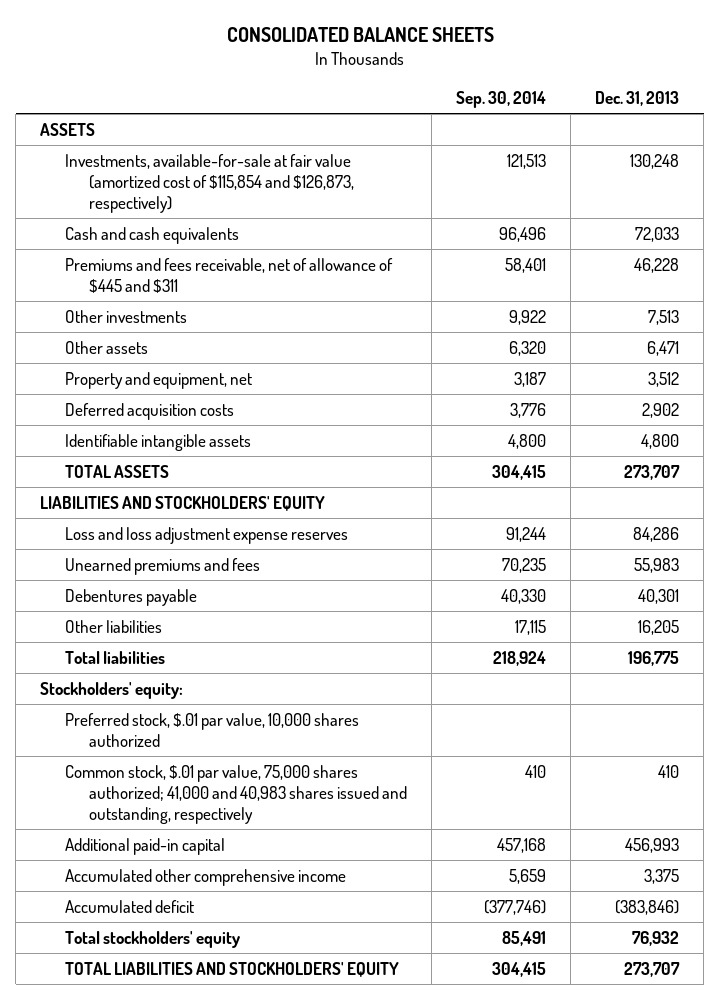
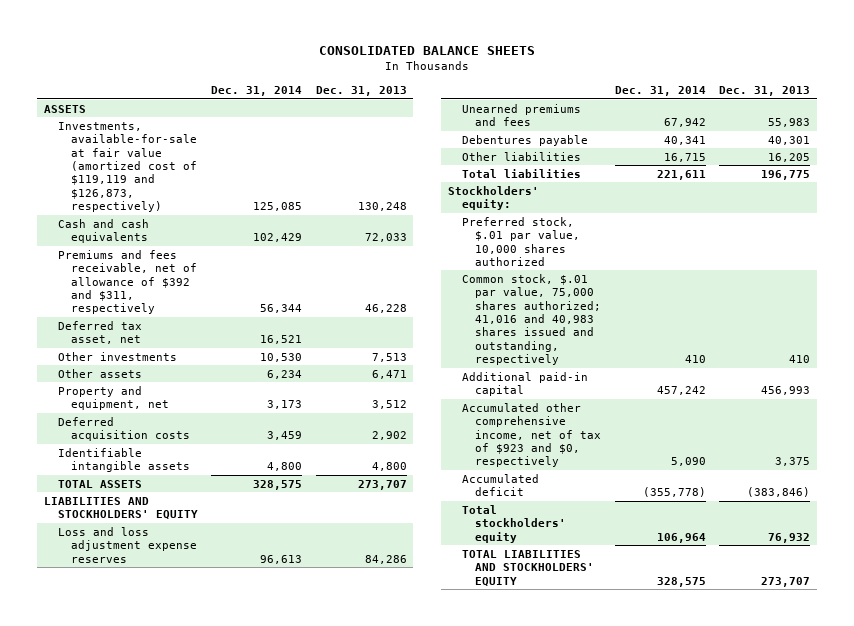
- | Sep. 30, 2014 | Dec. 31, 2013
+ | Dec. 31, 2014 | Dec. 31, 2013
- Investments, available-for-sale at fair value (amortized cost of $115,854 and $126,873, respectively) | 121,513 | 130,248
+ Investments, available-for-sale at fair value (amortized cost of $119,119 and $126,873, respectively) | 125,085 | 130,248
- Premiums and fees receivable, net of allowance of $445 and $311 | 58,401 | 46,228
+ Premiums and fees receivable, net of allowance of $392 and $311, respectively | 56,344 | 46,228
+ Deferred tax asset, net | 16,521 |
- Common stock, $.01 par value, 75,000 shares authorized; 41,000 and 40,983 shares issued and outstanding, respectively | 410 | 410
+ Common stock, $.01 par value, 75,000 shares authorized; 41,016 and 40,983 shares issued and outstanding, respectively | 410 | 410
- Accumulated other comprehensive income | 5,659 | 3,375
+ Accumulated other comprehensive income, net of tax of $923 and $0, respectively | 5,090 | 3,375

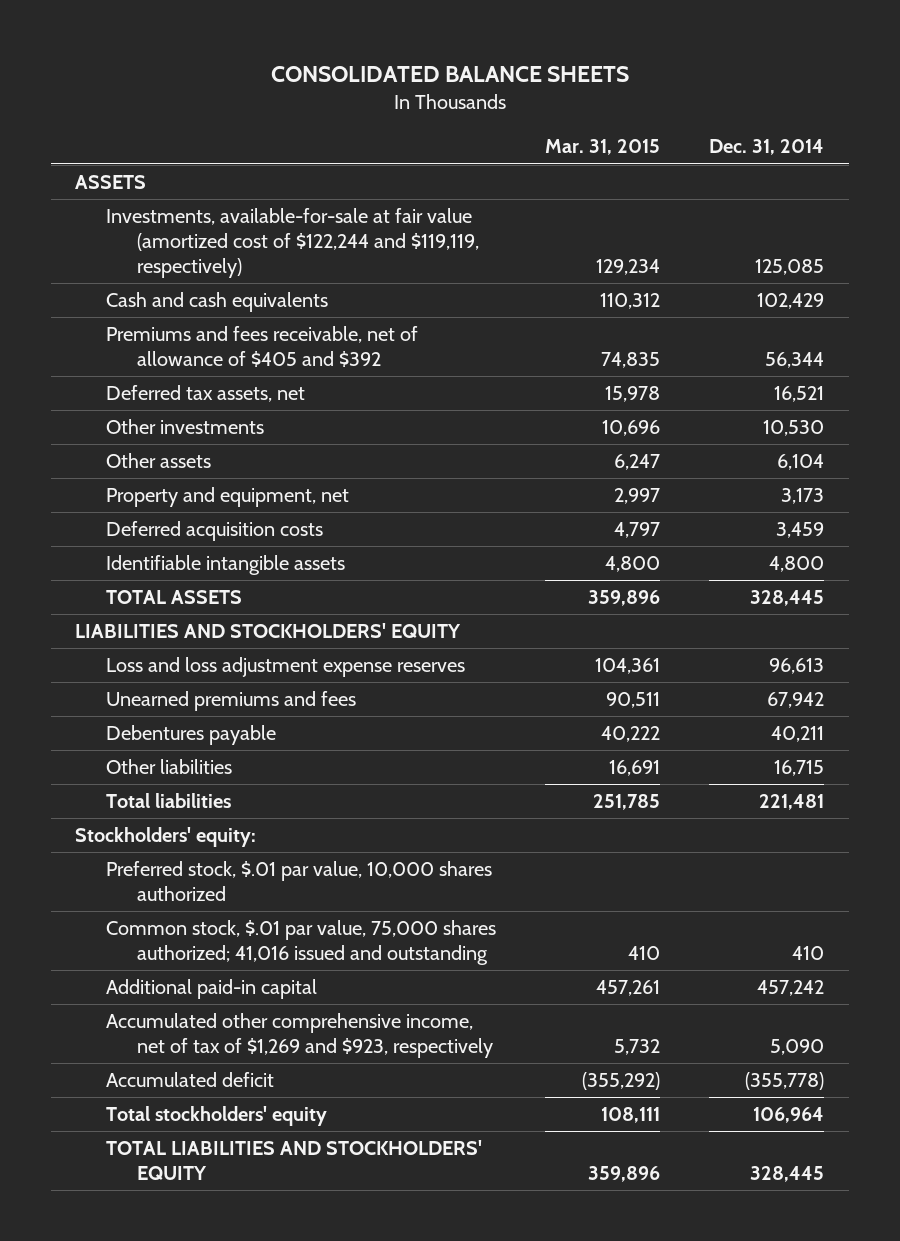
- | Dec. 31, 2014 | Dec. 31, 2013
+ | Mar. 31, 2015 | Dec. 31, 2014
- Investments, available-for-sale at fair value (amortized cost of $119,119 and $126,873, respectively) | 125,085 | 130,248
+ Investments, available-for-sale at fair value (amortized cost of $122,244 and $119,119, respectively) | 129,234 | 125,085
- Premiums and fees receivable, net of allowance of $392 and $311, respectively | 56,344 | 46,228
- Deferred tax asset, net | 16,521 |
+ Premiums and fees receivable, net of allowance of $405 and $392 | 74,835 | 56,344
+ Deferred tax assets, net | 15,978 | 16,521
- Other assets | 6,234 | 6,471
+ Other assets | 6,247 | 6,104
- TOTAL ASSETS | 328,575 | 273,707
+ TOTAL ASSETS | 359,896 | 328,445
- Debentures payable | 40,341 | 40,301
+ Debentures payable | 40,222 | 40,211
- Total liabilities | 221,611 | 196,775
+ Total liabilities | 251,785 | 221,481
- Common stock, $.01 par value, 75,000 shares authorized; 41,016 and 40,983 shares issued and outstanding, respectively | 410 | 410
+ Common stock, $.01 par value, 75,000 shares authorized; 41,016 issued and outstanding | 410 | 410
- Accumulated other comprehensive income, net of tax of $923 and $0, respectively | 5,090 | 3,375
+ Accumulated other comprehensive income, net of tax of $1,269 and $923, respectively | 5,732 | 5,090
- TOTAL LIABILITIES AND STOCKHOLDERS' EQUITY | 328,575 | 273,707
+ TOTAL LIABILITIES AND STOCKHOLDERS' EQUITY | 359,896 | 328,445

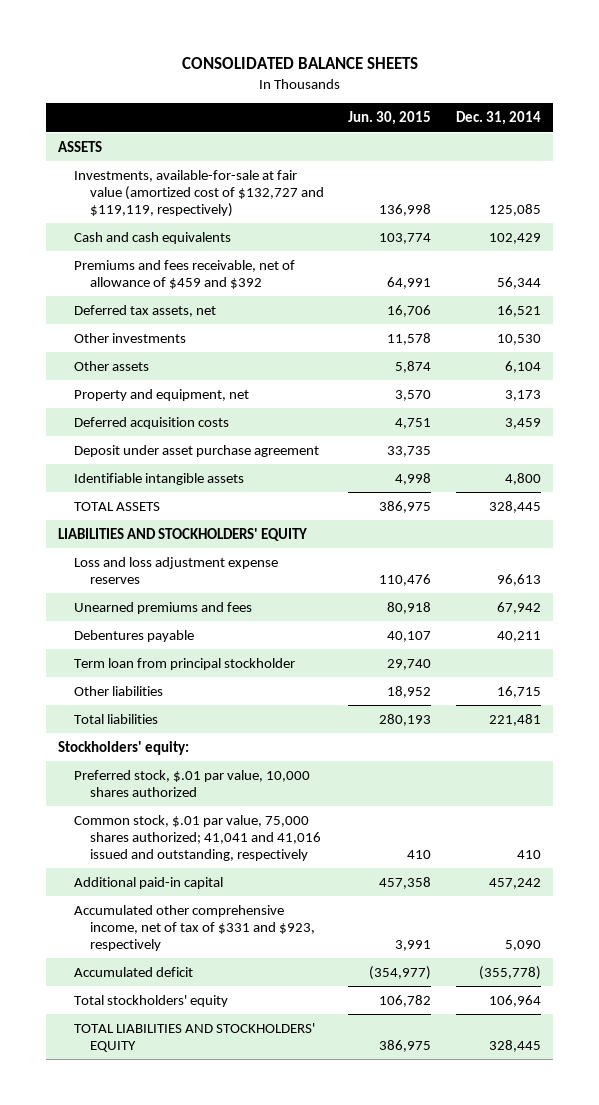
- | Mar. 31, 2015 | Dec. 31, 2014
+ | Jun. 30, 2015 | Dec. 31, 2014
- Investments, available-for-sale at fair value (amortized cost of $122,244 and $119,119, respectively) | 129,234 | 125,085
+ Investments, available-for-sale at fair value (amortized cost of $132,727 and $119,119, respectively) | 136,998 | 125,085
- Premiums and fees receivable, net of allowance of $405 and $392 | 74,835 | 56,344
+ Premiums and fees receivable, net of allowance of $459 and $392 | 64,991 | 56,344
+ Deposit under asset purchase agreement | 33,735 |
+ Term loan from principal stockholder | 29,740 |
- Common stock, $.01 par value, 75,000 shares authorized; 41,016 issued and outstanding | 410 | 410
+ Common stock, $.01 par value, 75,000 shares authorized; 41,041 and 41,016 issued and outstanding, respectively | 410 | 410
- Accumulated other comprehensive income, net of tax of $1,269 and $923, respectively | 5,732 | 5,090
+ Accumulated other comprehensive income, net of tax of $331 and $923, respectively | 3,991 | 5,090

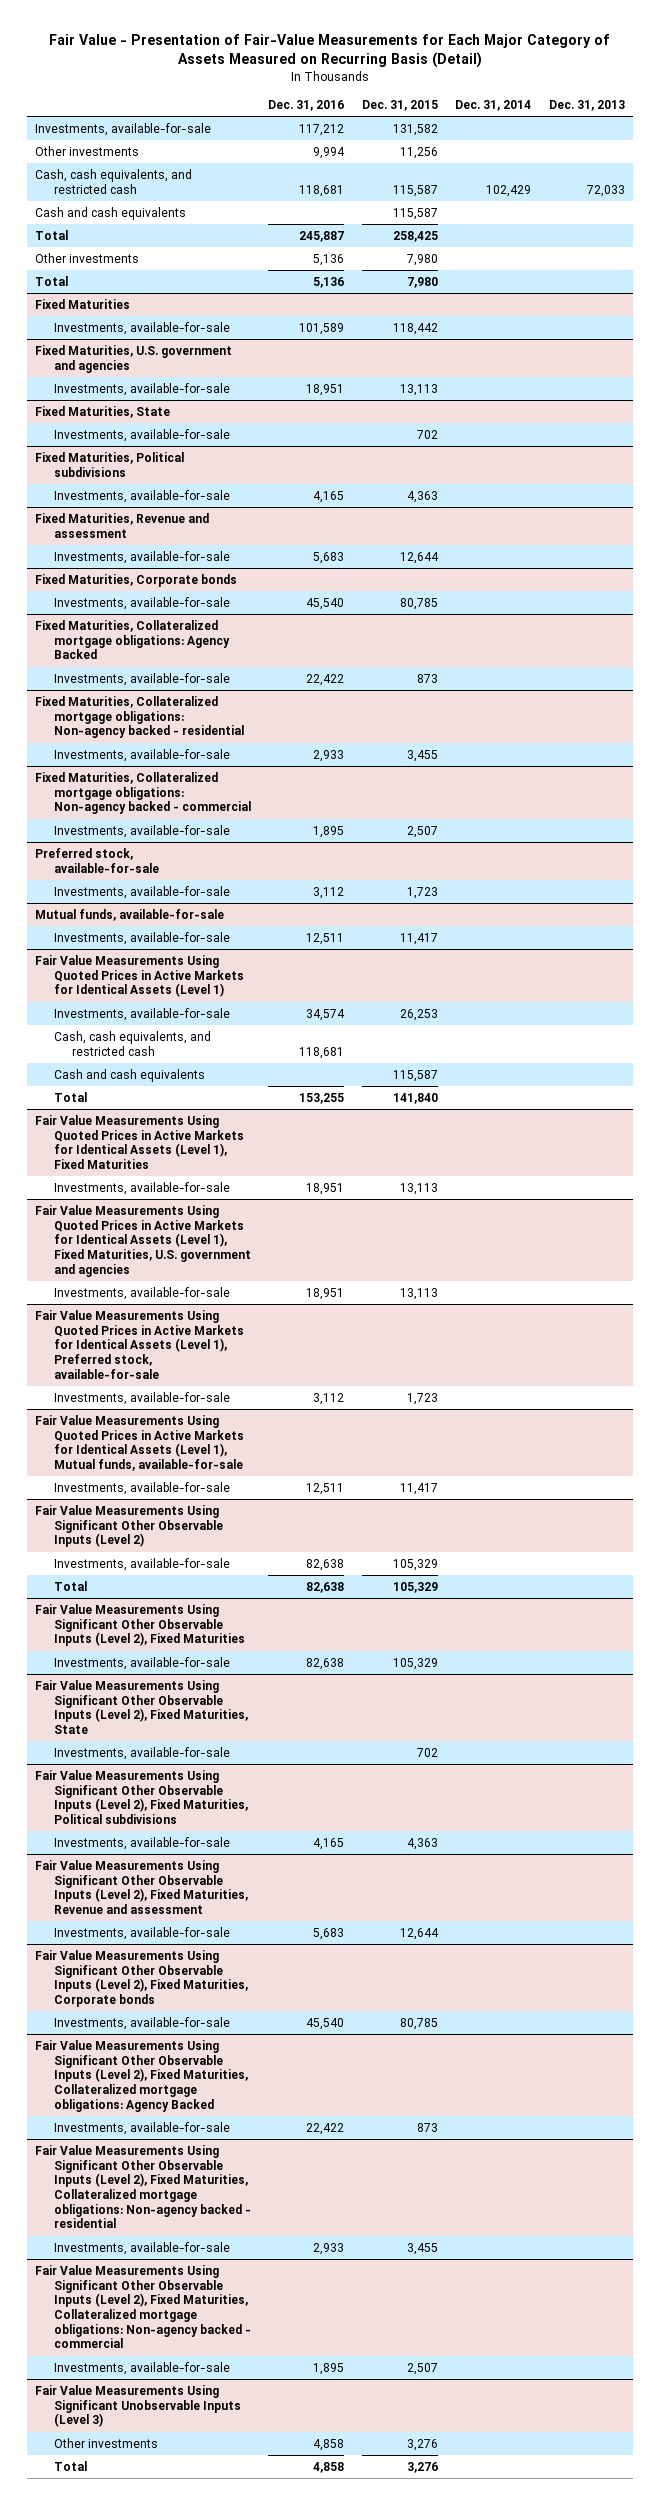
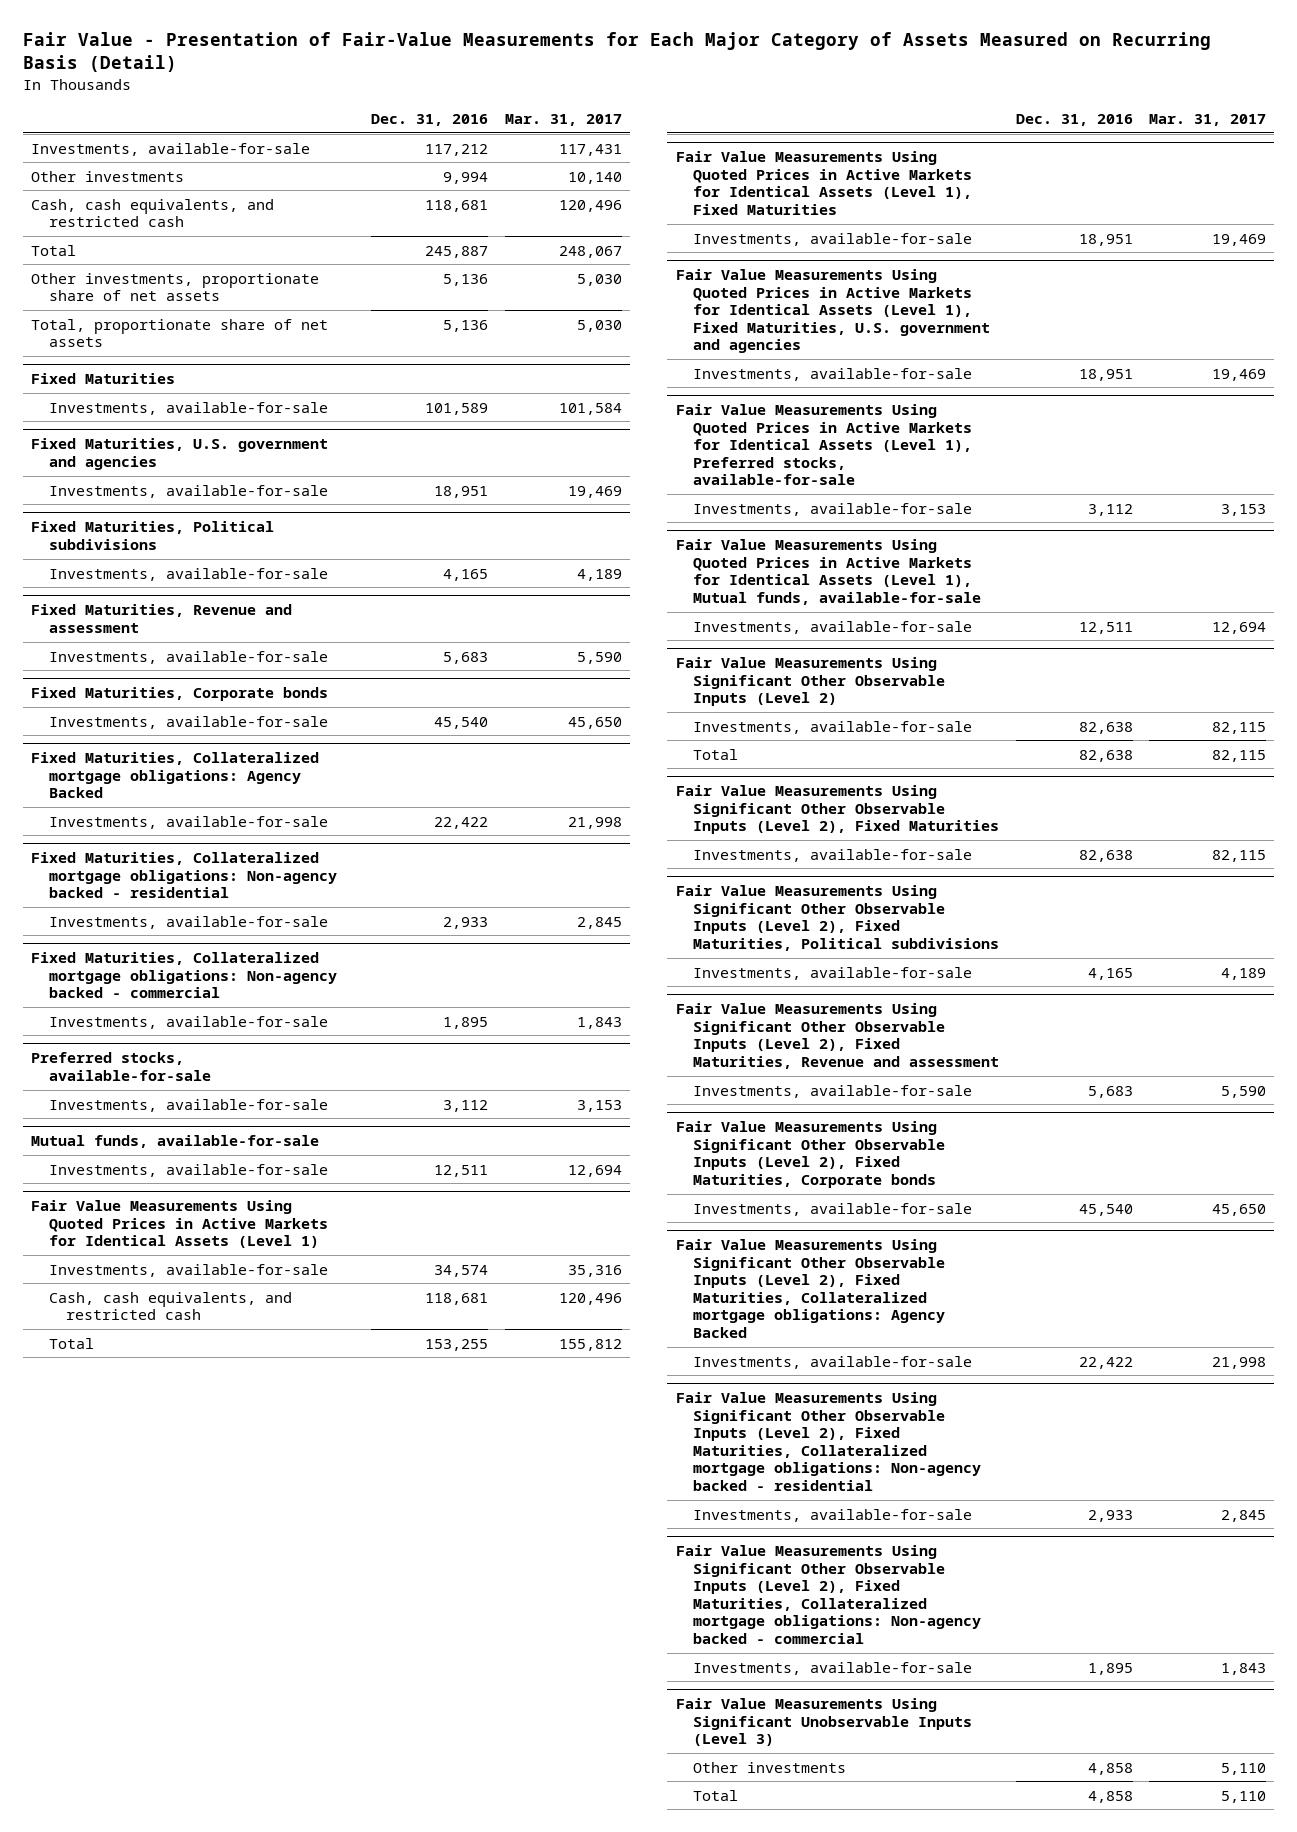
- | Dec. 31, 2016 | Dec. 31, 2015 | Dec. 31, 2014 | Dec. 31, 2013
+ | Dec. 31, 2016 | Mar. 31, 2017
- Cash and cash equivalents | | 115,587 | |
- Other investments | 5,136 | 7,980 | |
- Total | 5,136 | 7,980 | |
+ Other investments, proportionate share of net assets | 5,136 | 5,030
+ Total, proportionate share of net assets | 5,136 | 5,030
- Fixed Maturities, State
- Investments, available-for-sale | | 702 | |
- Preferred stock, available-for-sale
+ Preferred stocks, available-for-sale
@ Fair Value Measurements Using Quoted Prices in Active Markets for Identical Assets (Level 1)
- Cash and cash equivalents | | 115,587 | |
- Fair Value Measurements Using Quoted Prices in Active Markets for Identical Assets (Level 1), Preferred stock, available-for-sale
+ Fair Value Measurements Using Quoted Prices in Active Markets for Identical Assets (Level 1), Preferred stocks, available-for-sale
- Fair Value Measurements Using Significant Other Observable Inputs (Level 2), Fixed Maturities, State
- Investments, available-for-sale | | 702 | |

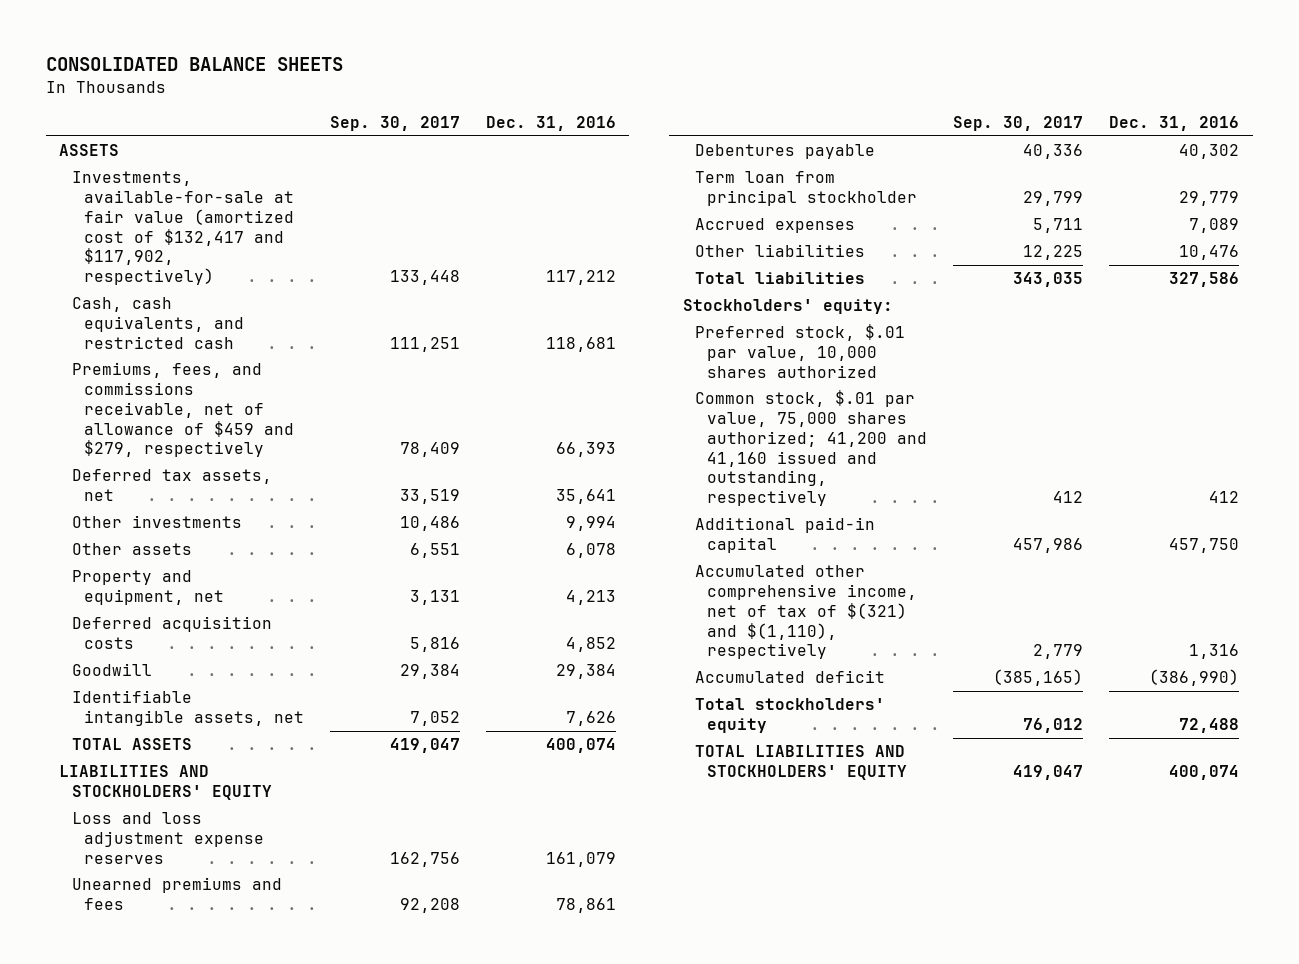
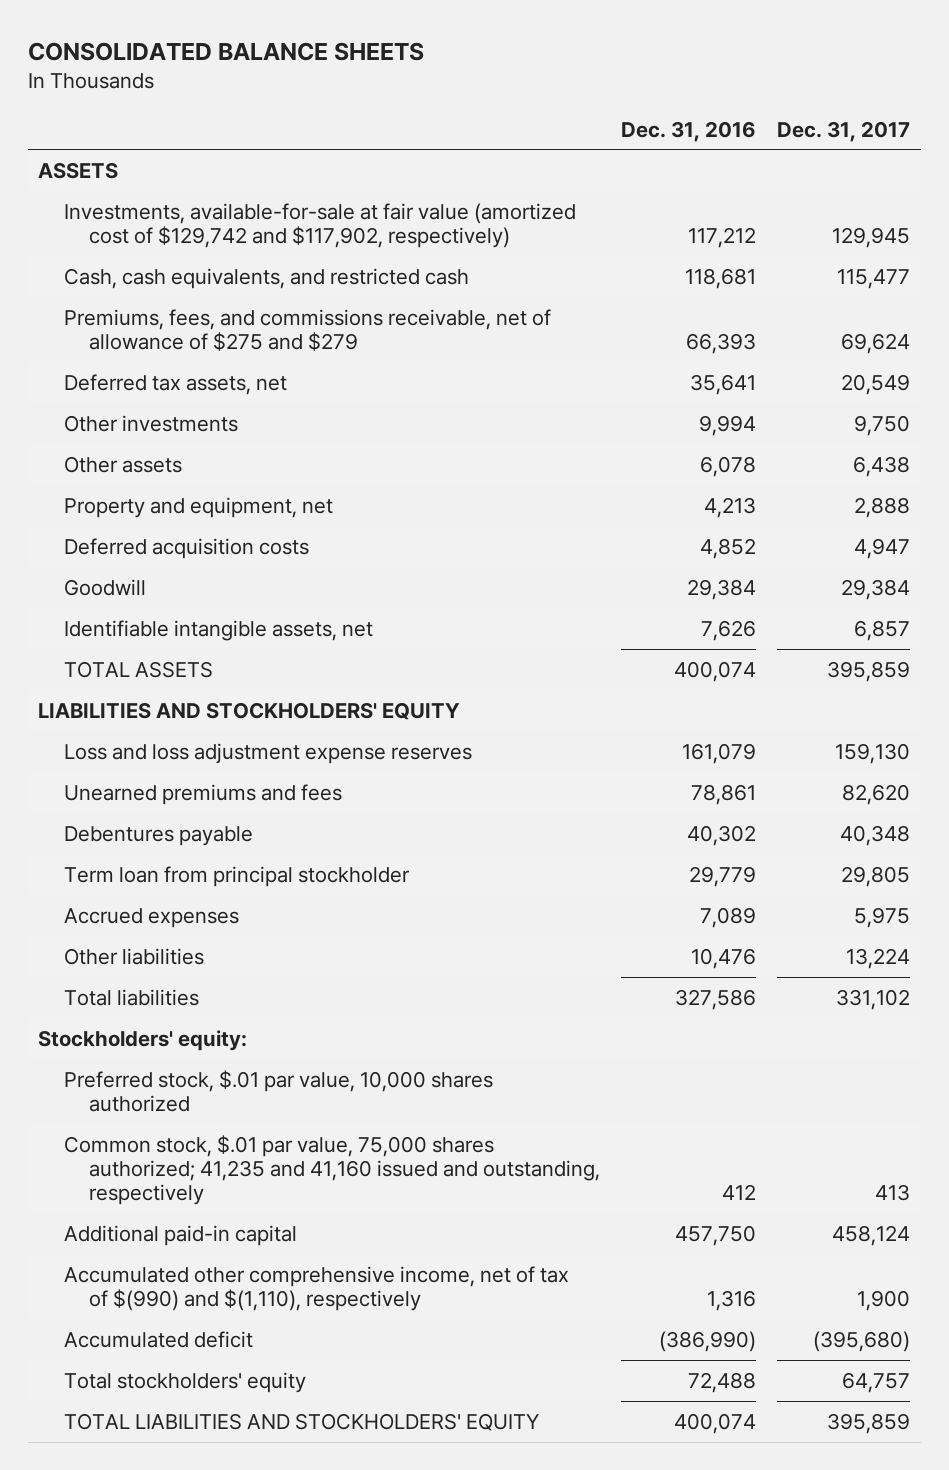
- | Sep. 30, 2017 | Dec. 31, 2016
+ | Dec. 31, 2016 | Dec. 31, 2017
- Investments, available-for-sale at fair value (amortized cost of $132,417 and $117,902, respectively) | 133,448 | 117,212
+ Investments, available-for-sale at fair value (amortized cost of $129,742 and $117,902, respectively) | 117,212 | 129,945
- Premiums, fees, and commissions receivable, net of allowance of $459 and $279, respectively | 78,409 | 66,393
+ Premiums, fees, and commissions receivable, net of allowance of $275 and $279 | 66,393 | 69,624
- Common stock, $.01 par value, 75,000 shares authorized; 41,200 and 41,160 issued and outstanding, respectively | 412 | 412
+ Common stock, $.01 par value, 75,000 shares authorized; 41,235 and 41,160 issued and outstanding, respectively | 412 | 413
- Accumulated other comprehensive income, net of tax of $(321) and $(1,110), respectively | 2,779 | 1,316
+ Accumulated other comprehensive income, net of tax of $(990) and $(1,110), respectively | 1,316 | 1,900

